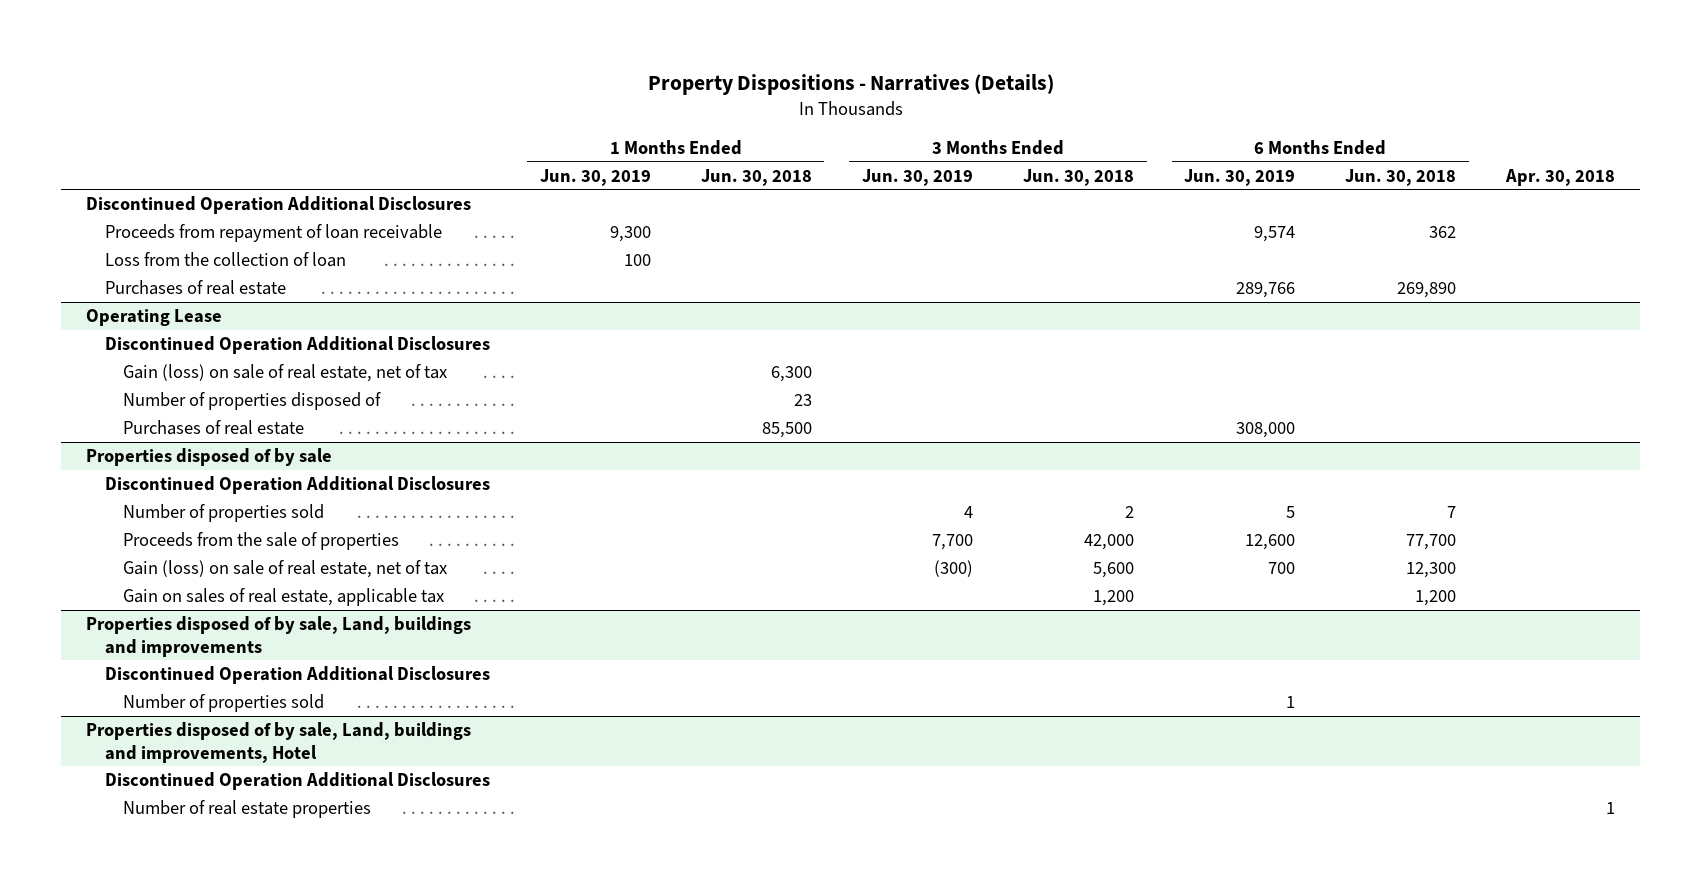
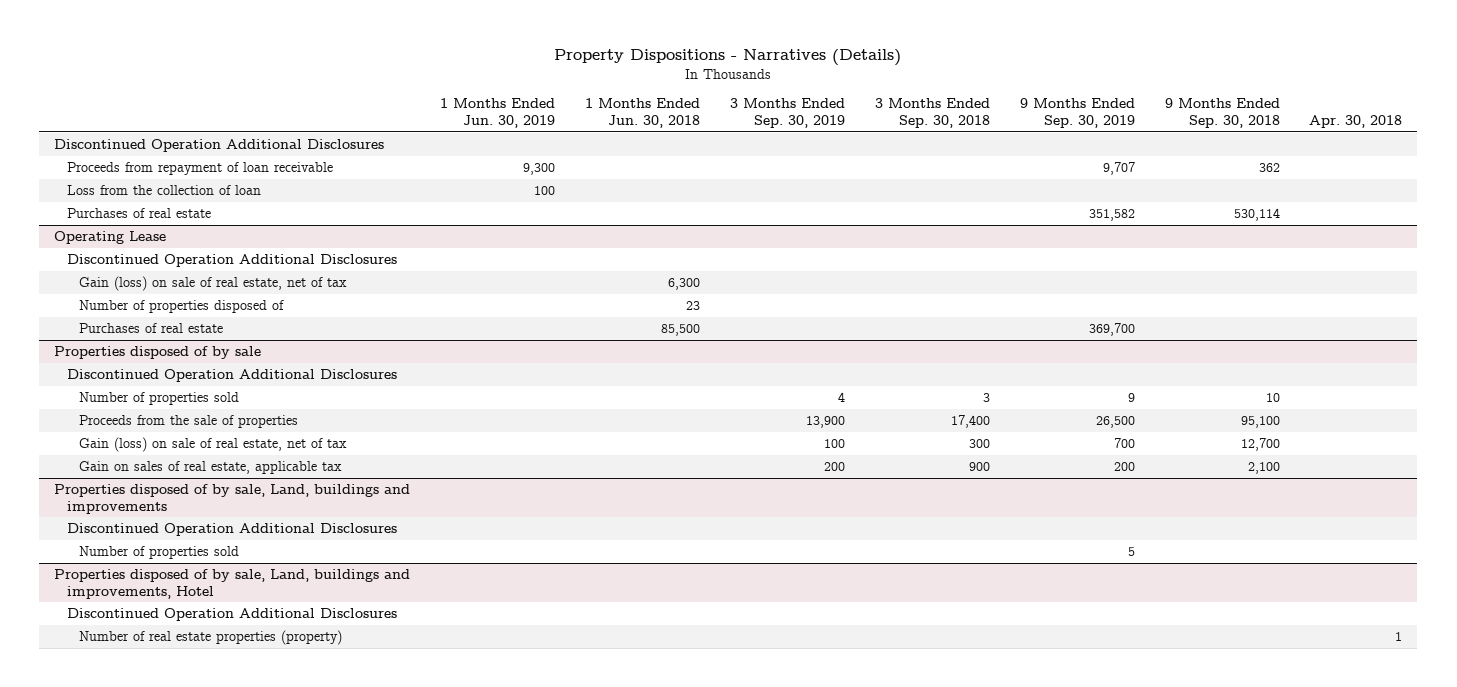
- | 1 Months Ended Jun. 30, 2019 | 1 Months Ended Jun. 30, 2018 | 3 Months Ended Jun. 30, 2019 | 3 Months Ended Jun. 30, 2018 | 6 Months Ended Jun. 30, 2019 | 6 Months Ended Jun. 30, 2018 | Apr. 30, 2018
+ | 1 Months Ended Jun. 30, 2019 | 1 Months Ended Jun. 30, 2018 | 3 Months Ended Sep. 30, 2019 | 3 Months Ended Sep. 30, 2018 | 9 Months Ended Sep. 30, 2019 | 9 Months Ended Sep. 30, 2018 | Apr. 30, 2018
@ Properties disposed of by sale, Land, buildings and improvements, Hotel
- Number of real estate properties | | | | | | | 1
+ Number of real estate properties (property) | | | | | | | 1

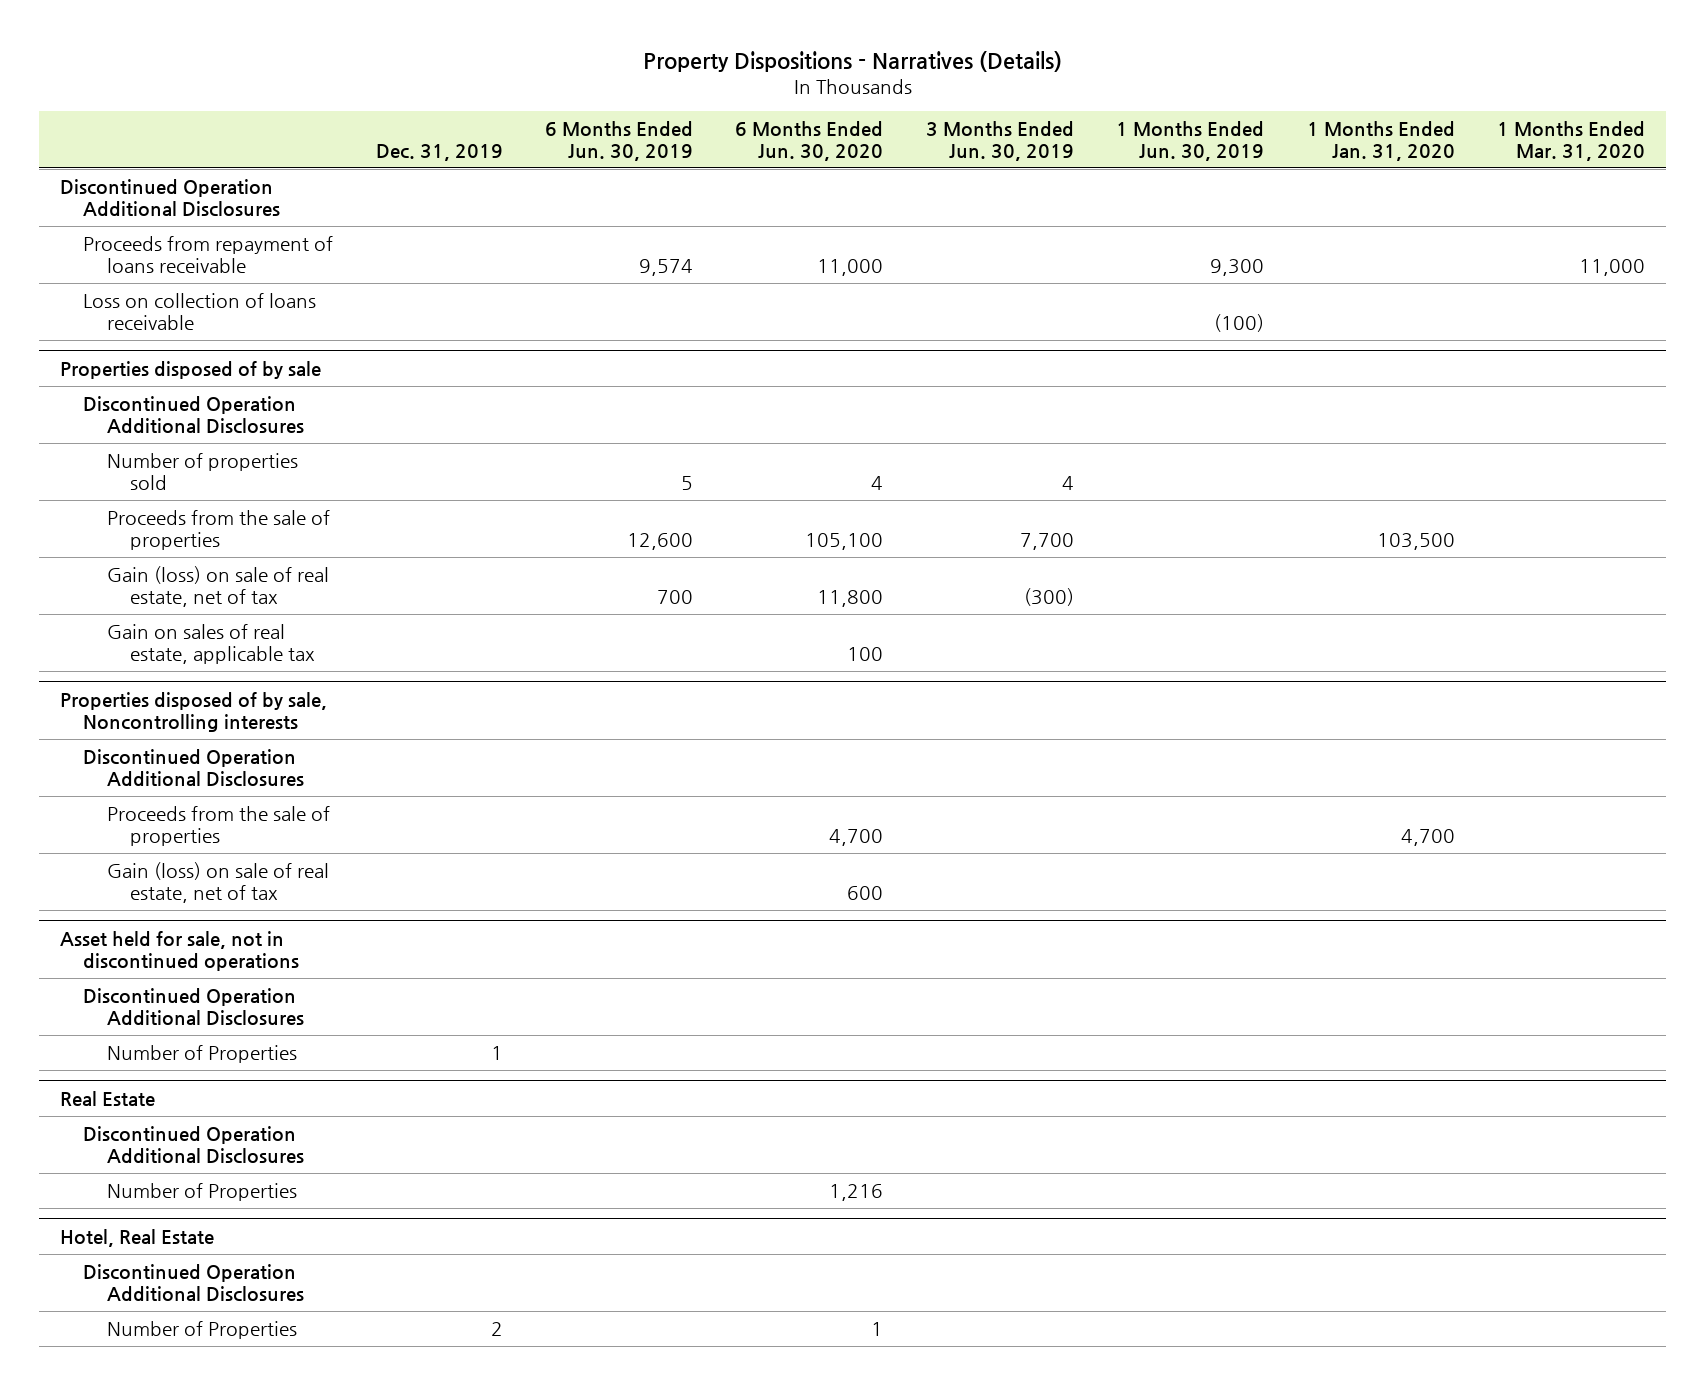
- | 1 Months Ended Jun. 30, 2019 | 1 Months Ended Jun. 30, 2018 | 3 Months Ended Sep. 30, 2019 | 3 Months Ended Sep. 30, 2018 | 9 Months Ended Sep. 30, 2019 | 9 Months Ended Sep. 30, 2018 | Apr. 30, 2018
+ | Dec. 31, 2019 | 6 Months Ended Jun. 30, 2019 | 6 Months Ended Jun. 30, 2020 | 3 Months Ended Jun. 30, 2019 | 1 Months Ended Jun. 30, 2019 | 1 Months Ended Jan. 31, 2020 | 1 Months Ended Mar. 31, 2020
- Proceeds from repayment of loan receivable | 9,300 | | | | 9,707 | 362 |
- Loss from the collection of loan | 100 | | | | | |
- Purchases of real estate | | | | | 351,582 | 530,114 |
- Operating Lease
- Discontinued Operation Additional Disclosures
- Gain (loss) on sale of real estate, net of tax | | 6,300 | | | | |
- Number of properties disposed of | | 23 | | | | |
- Purchases of real estate | | 85,500 | | | 369,700 | |
+ Proceeds from repayment of loans receivable | | 9,574 | 11,000 | | 9,300 | | 11,000
+ Loss on collection of loans receivable | | | | | (100) | |
- Properties disposed of by sale, Land, buildings and improvements
- Discontinued Operation Additional Disclosures
- Number of properties sold | | | | | 5 | |
- Properties disposed of by sale, Land, buildings and improvements, Hotel
- Discontinued Operation Additional Disclosures
- Number of real estate properties (property) | | | | | | | 1
+ Properties disposed of by sale, Noncontrolling interests
+ Discontinued Operation Additional Disclosures
+ Proceeds from the sale of properties | | | 4,700 | | | 4,700 |
+ Gain (loss) on sale of real estate, net of tax | | | 600 | | | |
+ Asset held for sale, not in discontinued operations
+ Discontinued Operation Additional Disclosures
+ Number of Properties | 1 | | | | | |
+ Real Estate
+ Discontinued Operation Additional Disclosures
+ Number of Properties | | | 1,216 | | | |
+ Hotel, Real Estate
+ Discontinued Operation Additional Disclosures
+ Number of Properties | 2 | | 1 | | | |

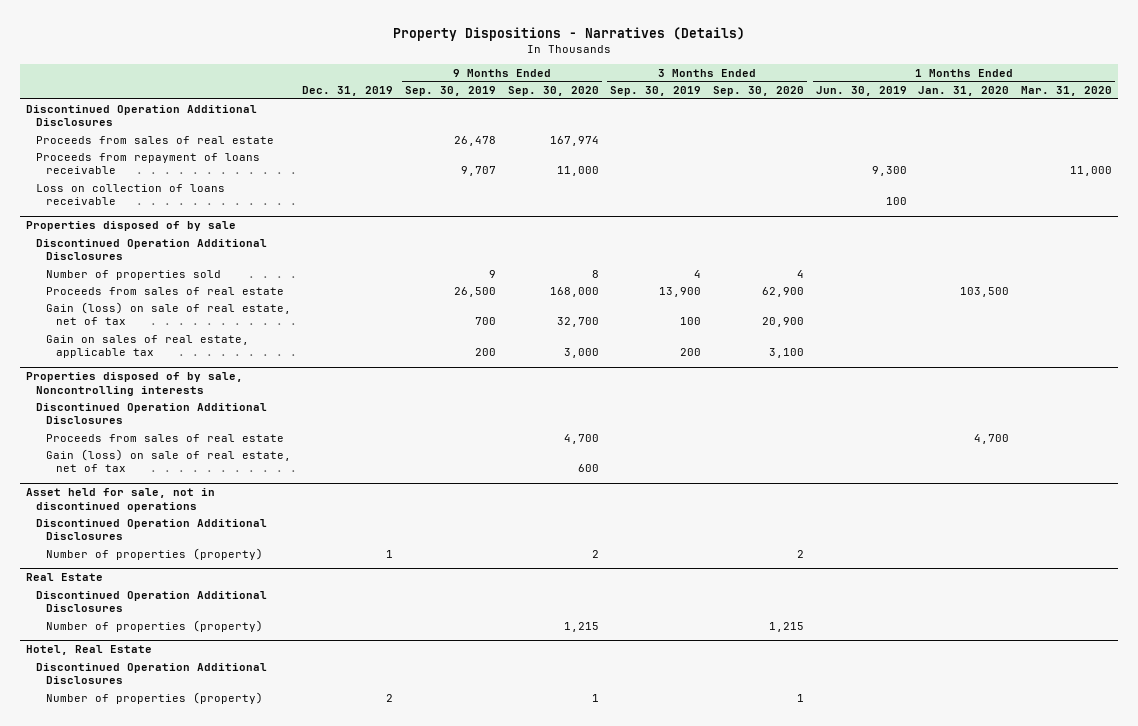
- | Dec. 31, 2019 | 6 Months Ended Jun. 30, 2019 | 6 Months Ended Jun. 30, 2020 | 3 Months Ended Jun. 30, 2019 | 1 Months Ended Jun. 30, 2019 | 1 Months Ended Jan. 31, 2020 | 1 Months Ended Mar. 31, 2020
+ | Dec. 31, 2019 | 9 Months Ended Sep. 30, 2019 | 9 Months Ended Sep. 30, 2020 | 3 Months Ended Sep. 30, 2019 | 3 Months Ended Sep. 30, 2020 | 1 Months Ended Jun. 30, 2019 | 1 Months Ended Jan. 31, 2020 | 1 Months Ended Mar. 31, 2020
+ Proceeds from sales of real estate | | 26,478 | 167,974 | | | | |
- Loss on collection of loans receivable | | | | | (100) | |
+ Loss on collection of loans receivable | | | | | | 100 | |
@ Properties disposed of by sale
- Proceeds from the sale of properties | | 12,600 | 105,100 | 7,700 | | 103,500 |
+ Proceeds from sales of real estate | | 26,500 | 168,000 | 13,900 | 62,900 | | 103,500 |
@ Properties disposed of by sale, Noncontrolling interests
- Proceeds from the sale of properties | | | 4,700 | | | 4,700 |
+ Proceeds from sales of real estate | | | 4,700 | | | | 4,700 |
@ Asset held for sale, not in discontinued operations
- Number of Properties | 1 | | | | | |
+ Number of properties (property) | 1 | | 2 | | 2 | | |
@ Real Estate
- Number of Properties | | | 1,216 | | | |
+ Number of properties (property) | | | 1,215 | | 1,215 | | |
@ Hotel, Real Estate
- Number of Properties | 2 | | 1 | | | |
+ Number of properties (property) | 2 | | 1 | | 1 | | |

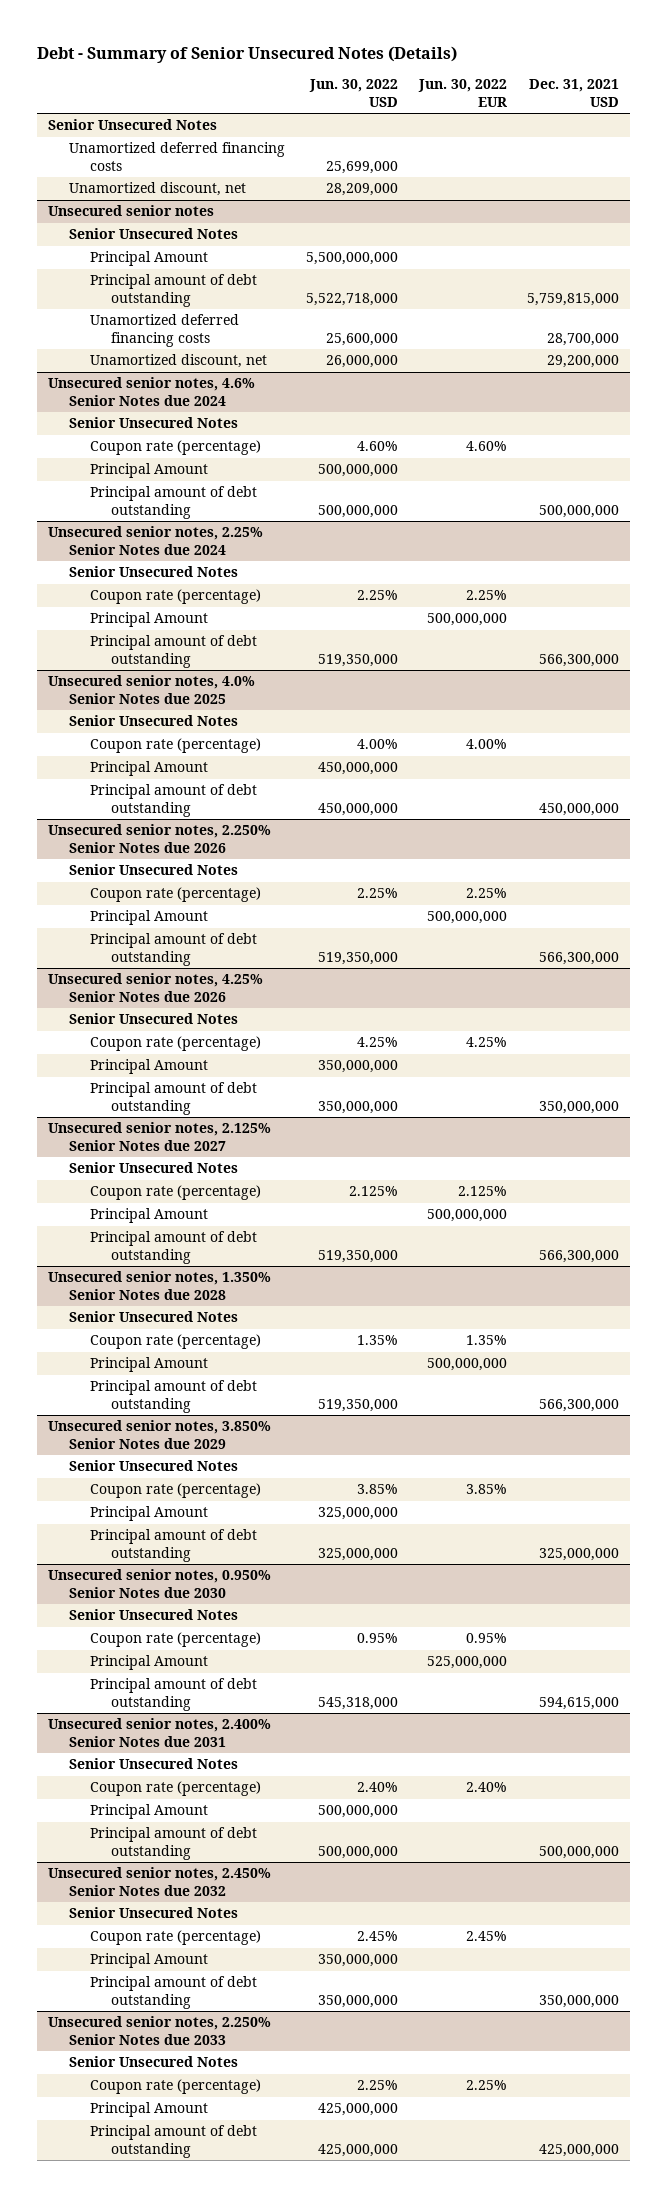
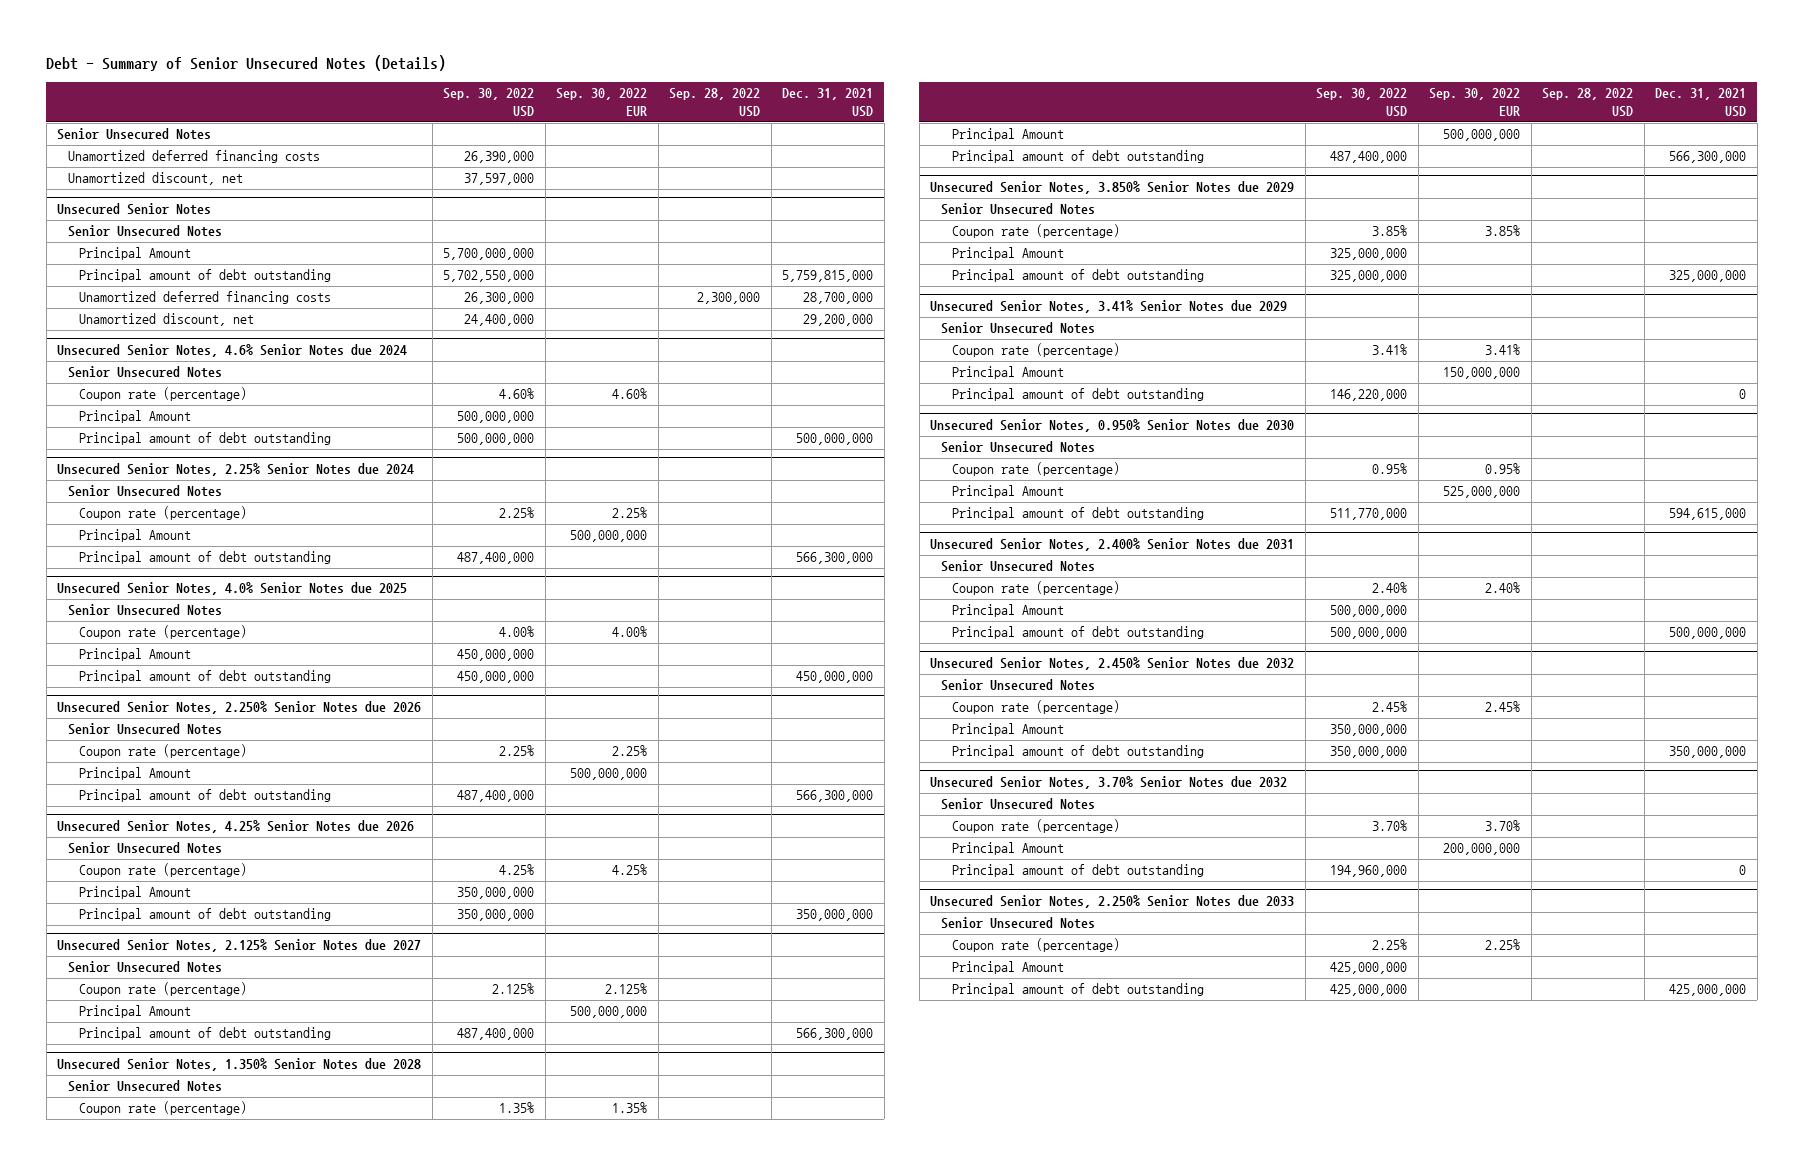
- | Jun. 30, 2022 USD | Jun. 30, 2022 EUR | Dec. 31, 2021 USD
+ | Sep. 30, 2022 USD | Sep. 30, 2022 EUR | Sep. 28, 2022 USD | Dec. 31, 2021 USD
- Unsecured senior notes
+ Unsecured Senior Notes
- Unsecured senior notes, 4.6% Senior Notes due 2024
+ Unsecured Senior Notes, 4.6% Senior Notes due 2024
- Unsecured senior notes, 2.25% Senior Notes due 2024
+ Unsecured Senior Notes, 2.25% Senior Notes due 2024
- Unsecured senior notes, 4.0% Senior Notes due 2025
+ Unsecured Senior Notes, 4.0% Senior Notes due 2025
- Unsecured senior notes, 2.250% Senior Notes due 2026
+ Unsecured Senior Notes, 2.250% Senior Notes due 2026
- Unsecured senior notes, 4.25% Senior Notes due 2026
+ Unsecured Senior Notes, 4.25% Senior Notes due 2026
- Unsecured senior notes, 2.125% Senior Notes due 2027
+ Unsecured Senior Notes, 2.125% Senior Notes due 2027
- Unsecured senior notes, 1.350% Senior Notes due 2028
+ Unsecured Senior Notes, 1.350% Senior Notes due 2028
- Unsecured senior notes, 3.850% Senior Notes due 2029
+ Unsecured Senior Notes, 3.850% Senior Notes due 2029
- Unsecured senior notes, 0.950% Senior Notes due 2030
+ Unsecured Senior Notes, 3.41% Senior Notes due 2029
+ Senior Unsecured Notes
+ Coupon rate (percentage) | 3.41% | 3.41% | |
+ Principal Amount | | 150,000,000 | |
+ Principal amount of debt outstanding | 146,220,000 | | | 0
+ Unsecured Senior Notes, 0.950% Senior Notes due 2030
- Unsecured senior notes, 2.400% Senior Notes due 2031
+ Unsecured Senior Notes, 2.400% Senior Notes due 2031
- Unsecured senior notes, 2.450% Senior Notes due 2032
+ Unsecured Senior Notes, 2.450% Senior Notes due 2032
- Unsecured senior notes, 2.250% Senior Notes due 2033
+ Unsecured Senior Notes, 3.70% Senior Notes due 2032
+ Senior Unsecured Notes
+ Coupon rate (percentage) | 3.70% | 3.70% | |
+ Principal Amount | | 200,000,000 | |
+ Principal amount of debt outstanding | 194,960,000 | | | 0
+ Unsecured Senior Notes, 2.250% Senior Notes due 2033

